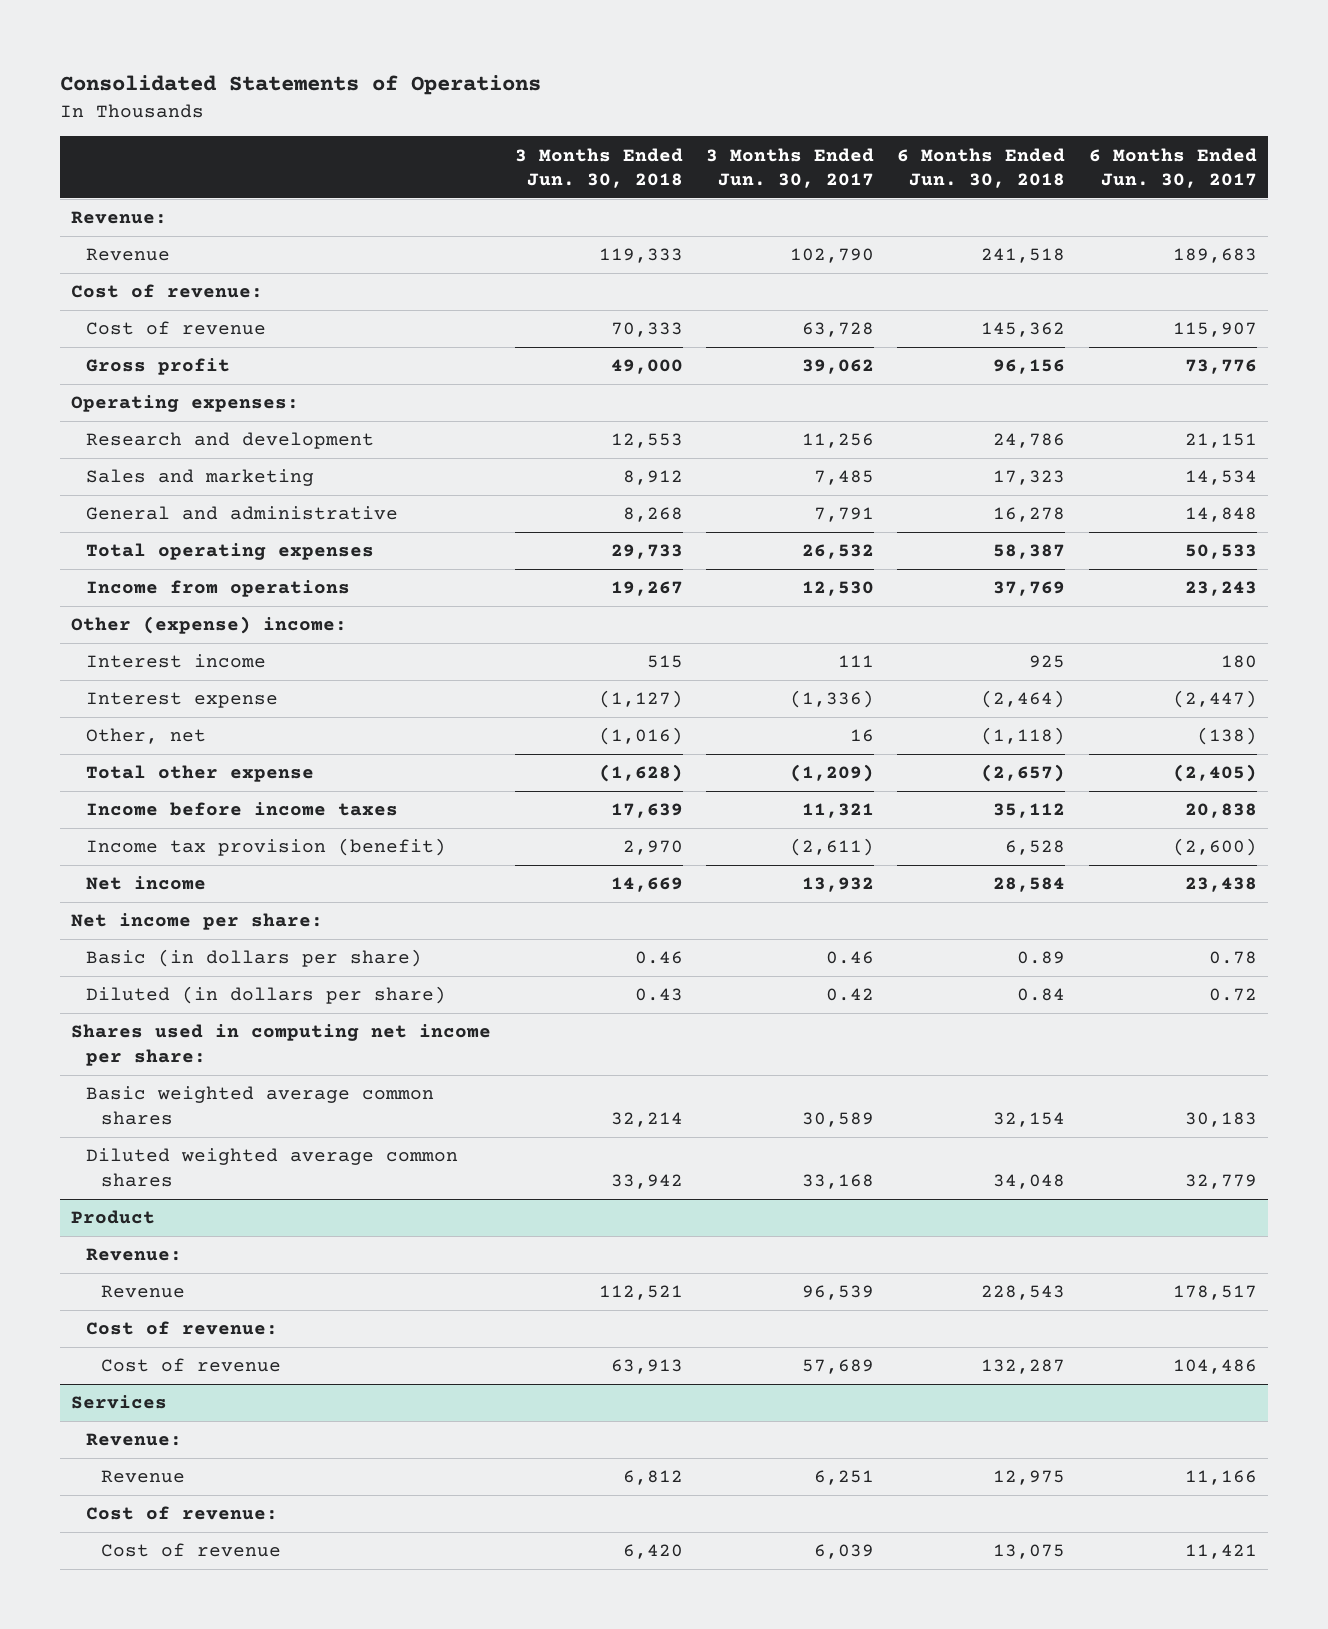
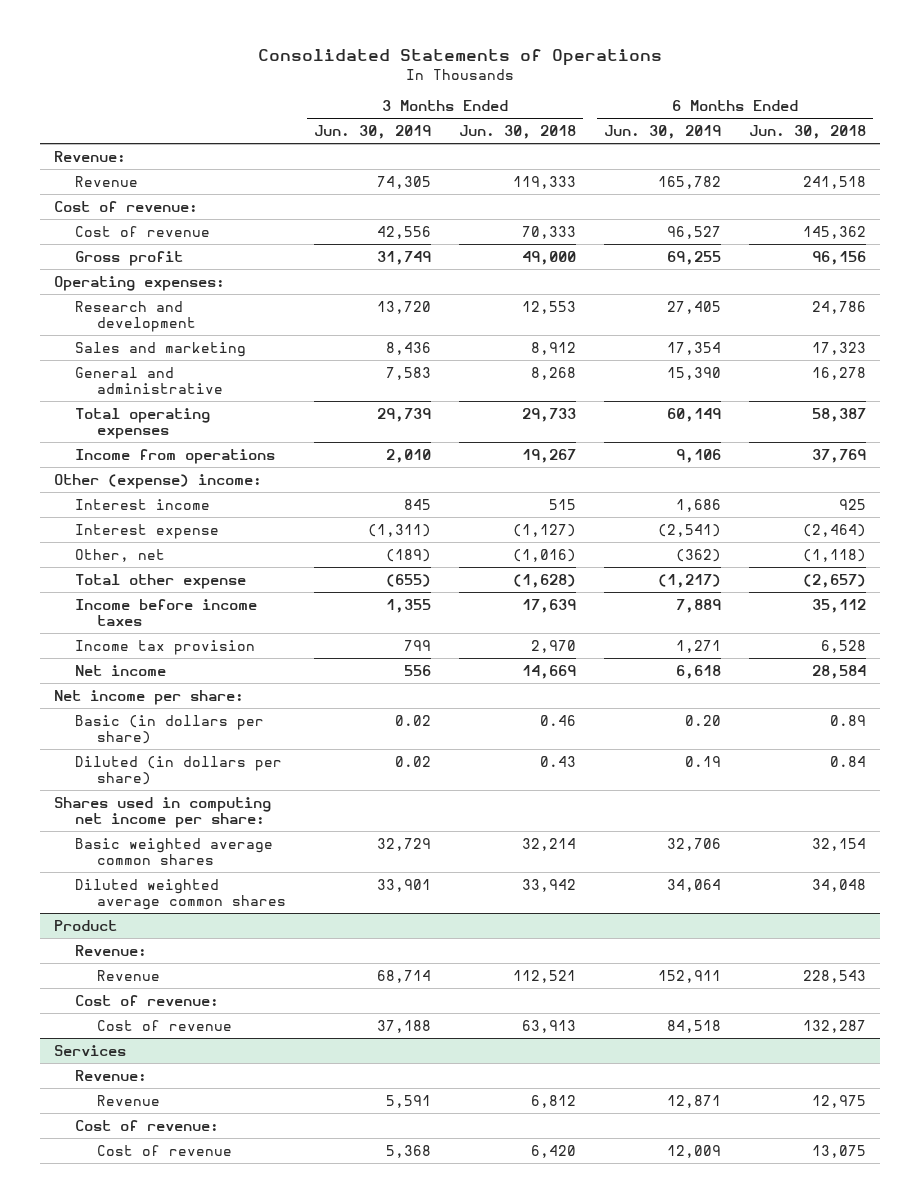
- | 3 Months Ended Jun. 30, 2018 | 3 Months Ended Jun. 30, 2017 | 6 Months Ended Jun. 30, 2018 | 6 Months Ended Jun. 30, 2017
+ | 3 Months Ended Jun. 30, 2019 | 3 Months Ended Jun. 30, 2018 | 6 Months Ended Jun. 30, 2019 | 6 Months Ended Jun. 30, 2018
- Income tax provision (benefit) | 2,970 | (2,611) | 6,528 | (2,600)
+ Income tax provision | 799 | 2,970 | 1,271 | 6,528

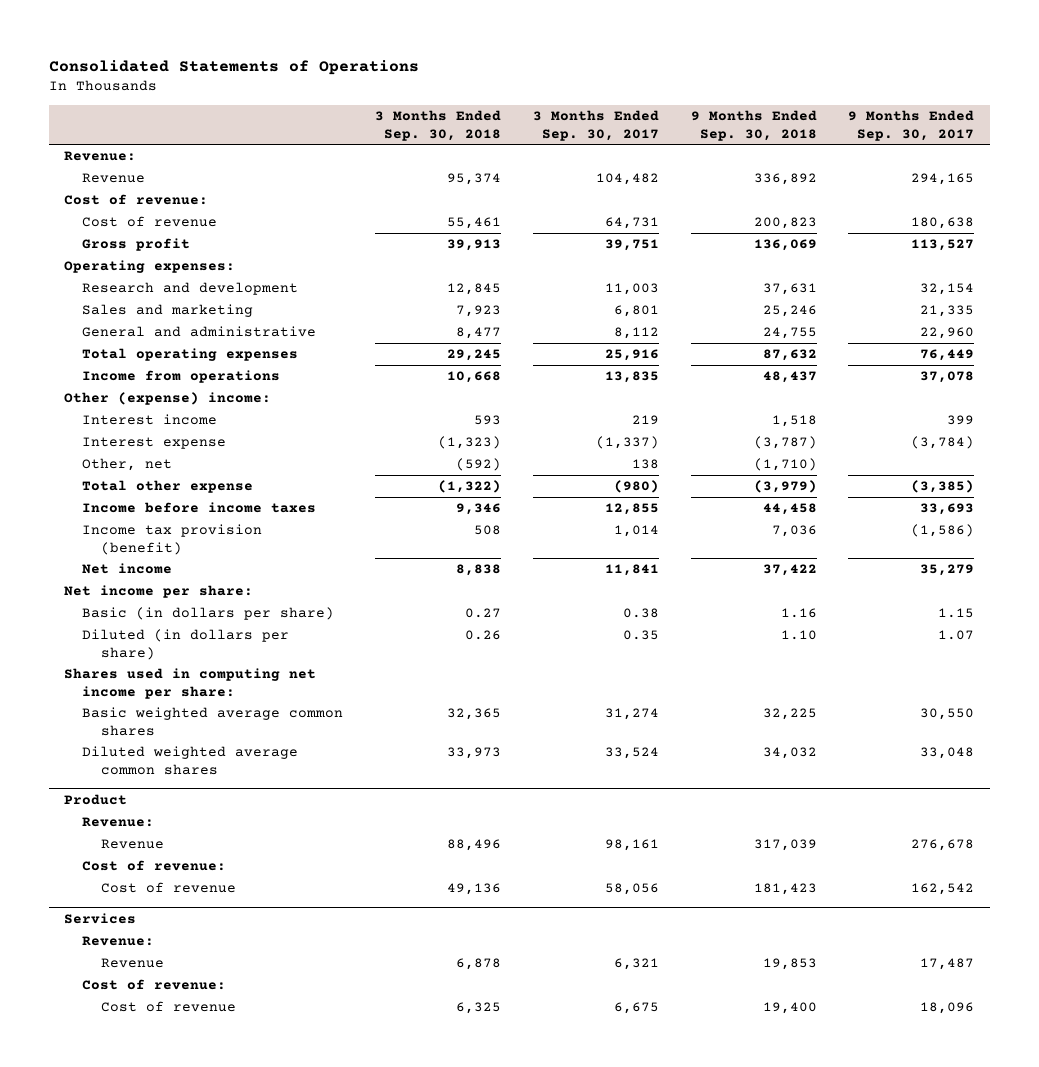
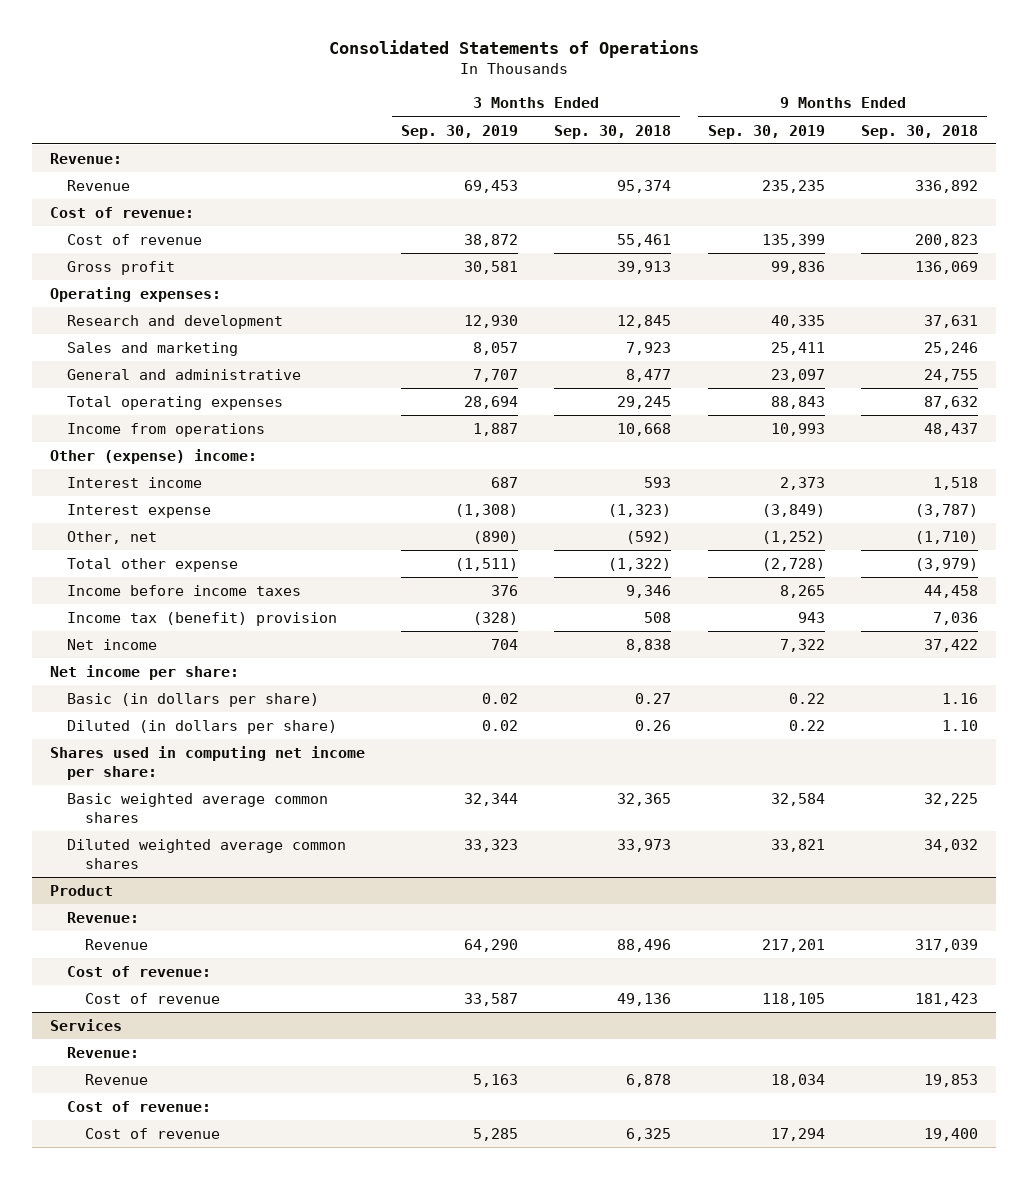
- | 3 Months Ended Sep. 30, 2018 | 3 Months Ended Sep. 30, 2017 | 9 Months Ended Sep. 30, 2018 | 9 Months Ended Sep. 30, 2017
+ | 3 Months Ended Sep. 30, 2019 | 3 Months Ended Sep. 30, 2018 | 9 Months Ended Sep. 30, 2019 | 9 Months Ended Sep. 30, 2018
- Income tax provision (benefit) | 508 | 1,014 | 7,036 | (1,586)
+ Income tax (benefit) provision | (328) | 508 | 943 | 7,036

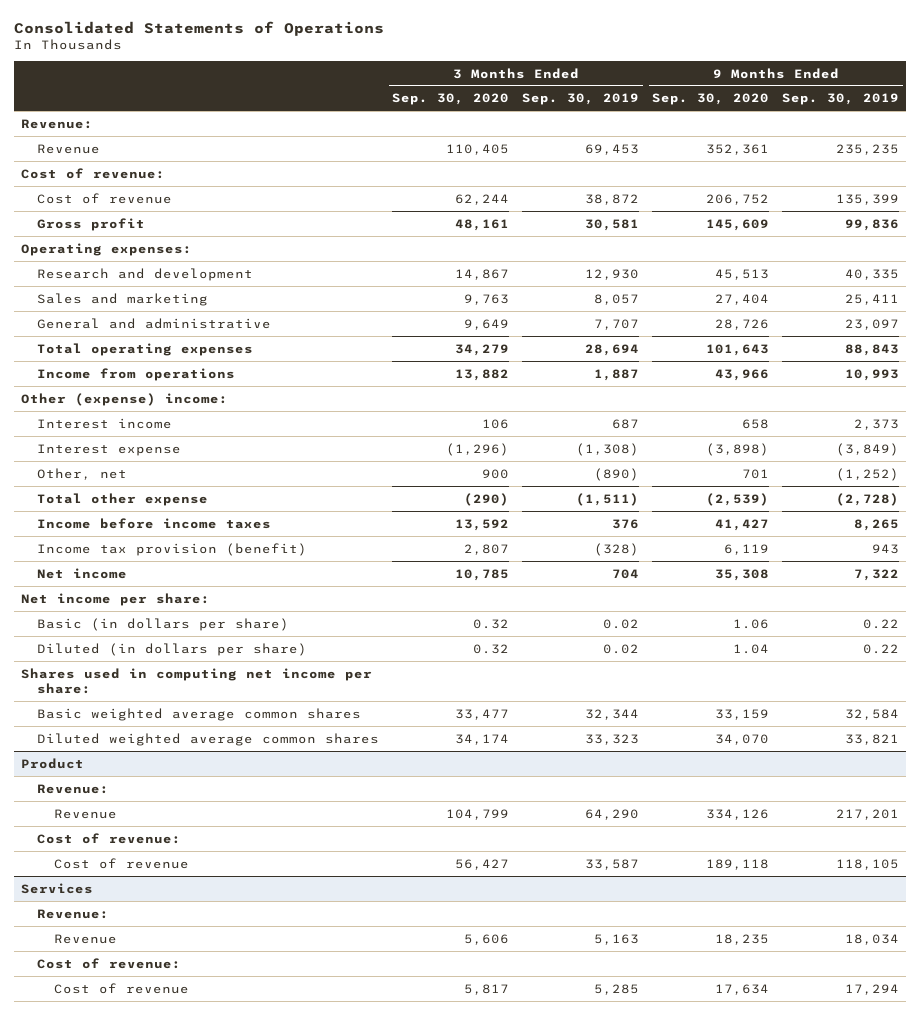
- | 3 Months Ended Sep. 30, 2019 | 3 Months Ended Sep. 30, 2018 | 9 Months Ended Sep. 30, 2019 | 9 Months Ended Sep. 30, 2018
+ | 3 Months Ended Sep. 30, 2020 | 3 Months Ended Sep. 30, 2019 | 9 Months Ended Sep. 30, 2020 | 9 Months Ended Sep. 30, 2019
- Income tax (benefit) provision | (328) | 508 | 943 | 7,036
+ Income tax provision (benefit) | 2,807 | (328) | 6,119 | 943

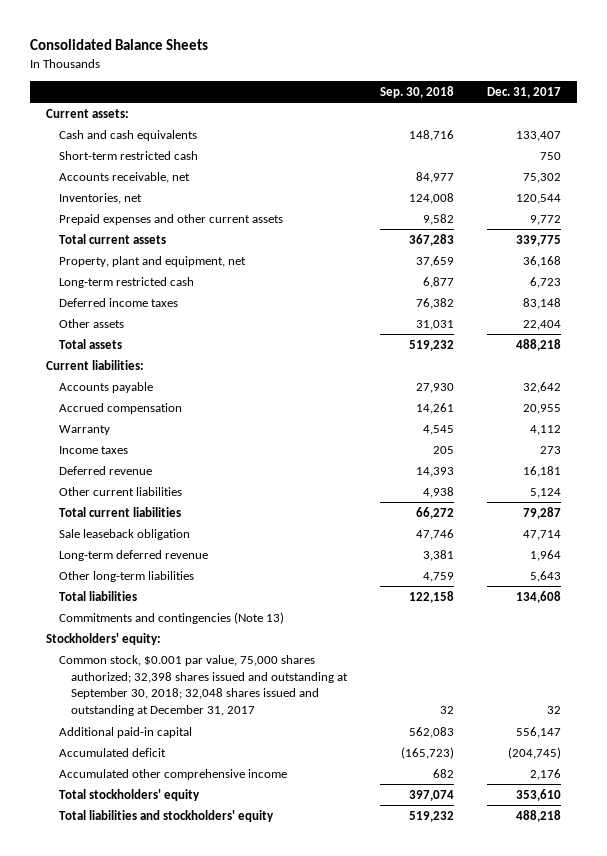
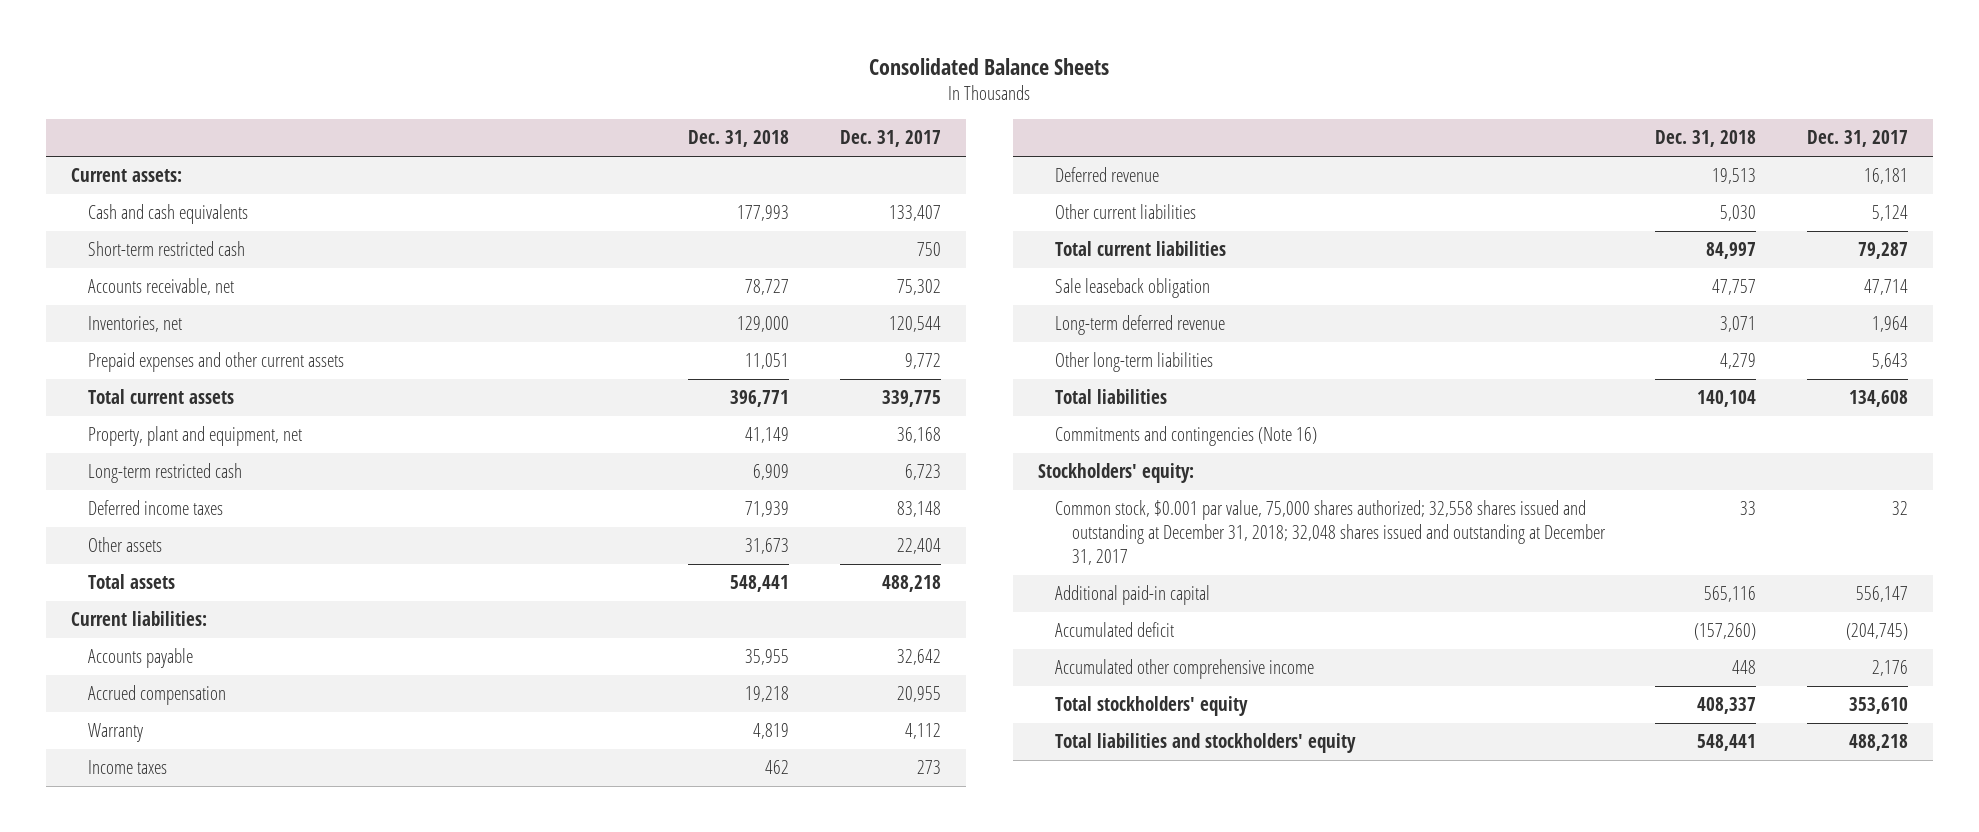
- | Sep. 30, 2018 | Dec. 31, 2017
+ | Dec. 31, 2018 | Dec. 31, 2017
- Commitments and contingencies (Note 13)
+ Commitments and contingencies (Note 16)
- Common stock, $0.001 par value, 75,000 shares authorized; 32,398 shares issued and outstanding at September 30, 2018; 32,048 shares issued and outstanding at December 31, 2017 | 32 | 32
+ Common stock, $0.001 par value, 75,000 shares authorized; 32,558 shares issued and outstanding at December 31, 2018; 32,048 shares issued and outstanding at December 31, 2017 | 33 | 32

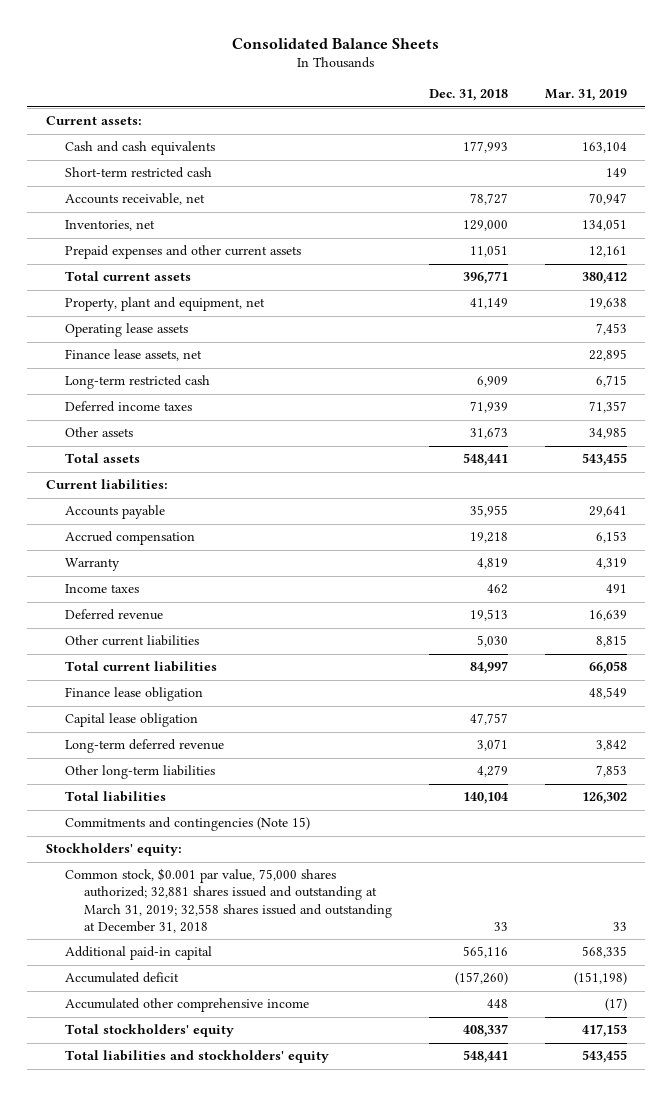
- | Dec. 31, 2018 | Dec. 31, 2017
+ | Dec. 31, 2018 | Mar. 31, 2019
+ Operating lease assets | | 7,453
+ Finance lease assets, net | | 22,895
- Sale leaseback obligation | 47,757 | 47,714
+ Finance lease obligation | | 48,549
+ Capital lease obligation | 47,757 |
- Commitments and contingencies (Note 16)
+ Commitments and contingencies (Note 15)
- Common stock, $0.001 par value, 75,000 shares authorized; 32,558 shares issued and outstanding at December 31, 2018; 32,048 shares issued and outstanding at December 31, 2017 | 33 | 32
+ Common stock, $0.001 par value, 75,000 shares authorized; 32,881 shares issued and outstanding at March 31, 2019; 32,558 shares issued and outstanding at December 31, 2018 | 33 | 33

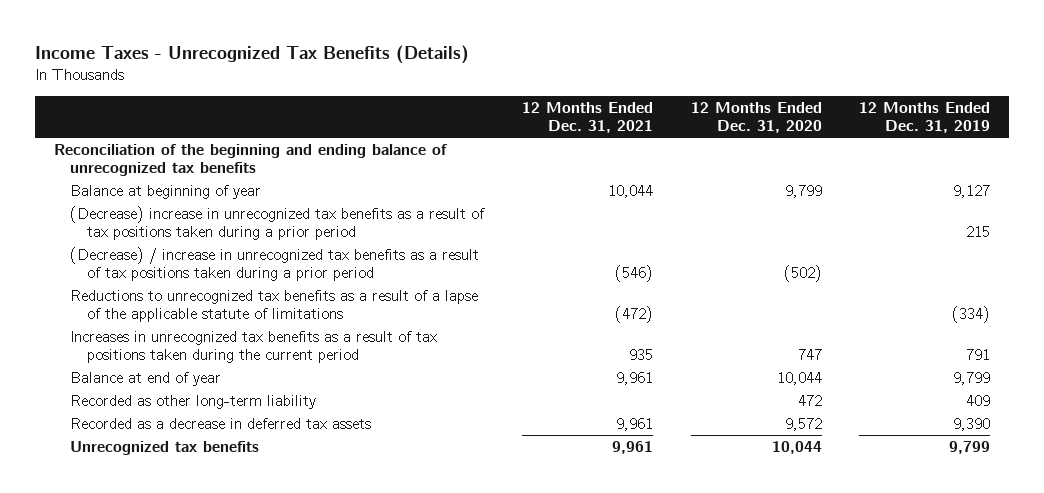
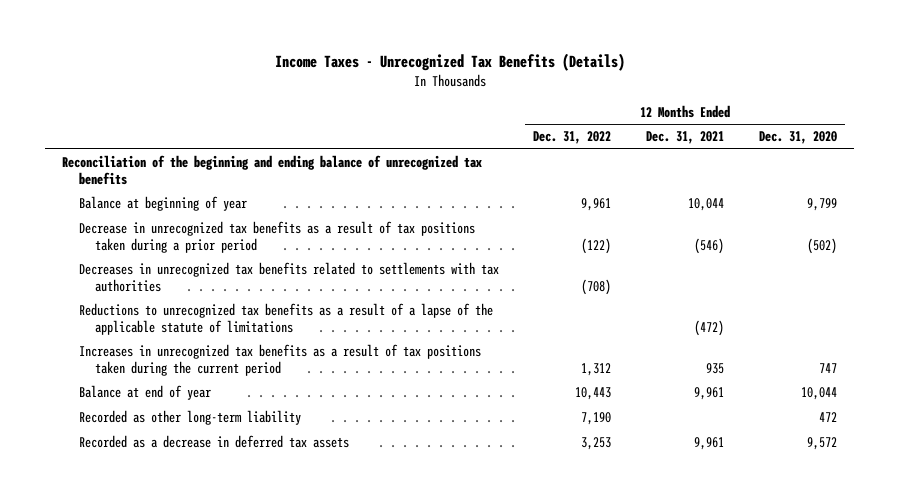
- | 12 Months Ended Dec. 31, 2021 | 12 Months Ended Dec. 31, 2020 | 12 Months Ended Dec. 31, 2019
+ | 12 Months Ended Dec. 31, 2022 | 12 Months Ended Dec. 31, 2021 | 12 Months Ended Dec. 31, 2020
- (Decrease) increase in unrecognized tax benefits as a result of tax positions taken during a prior period | | | 215
- (Decrease) / increase in unrecognized tax benefits as a result of tax positions taken during a prior period | (546) | (502) |
+ Decrease in unrecognized tax benefits as a result of tax positions taken during a prior period | (122) | (546) | (502)
+ Decreases in unrecognized tax benefits related to settlements with tax authorities | (708) | |
- Unrecognized tax benefits | 9,961 | 10,044 | 9,799

